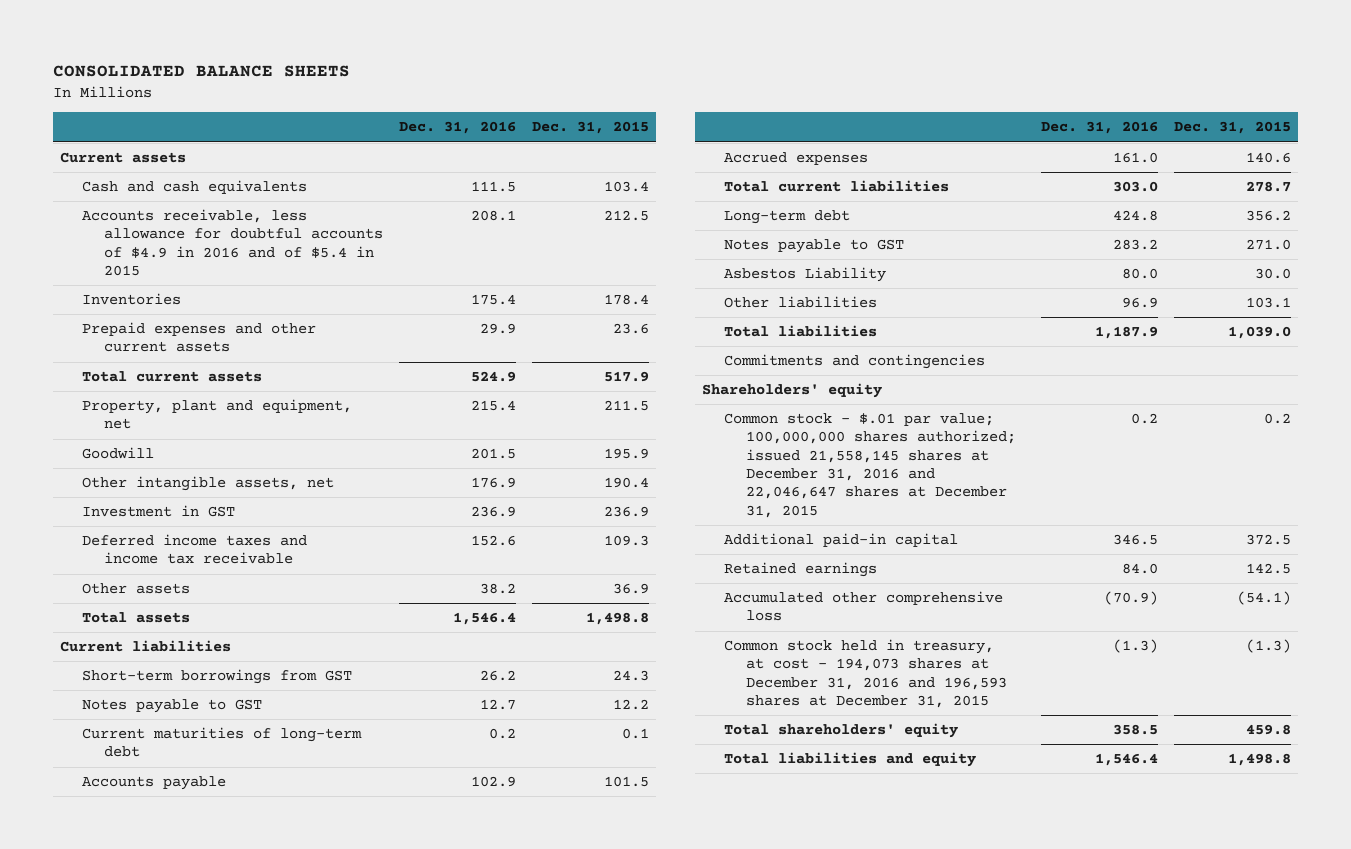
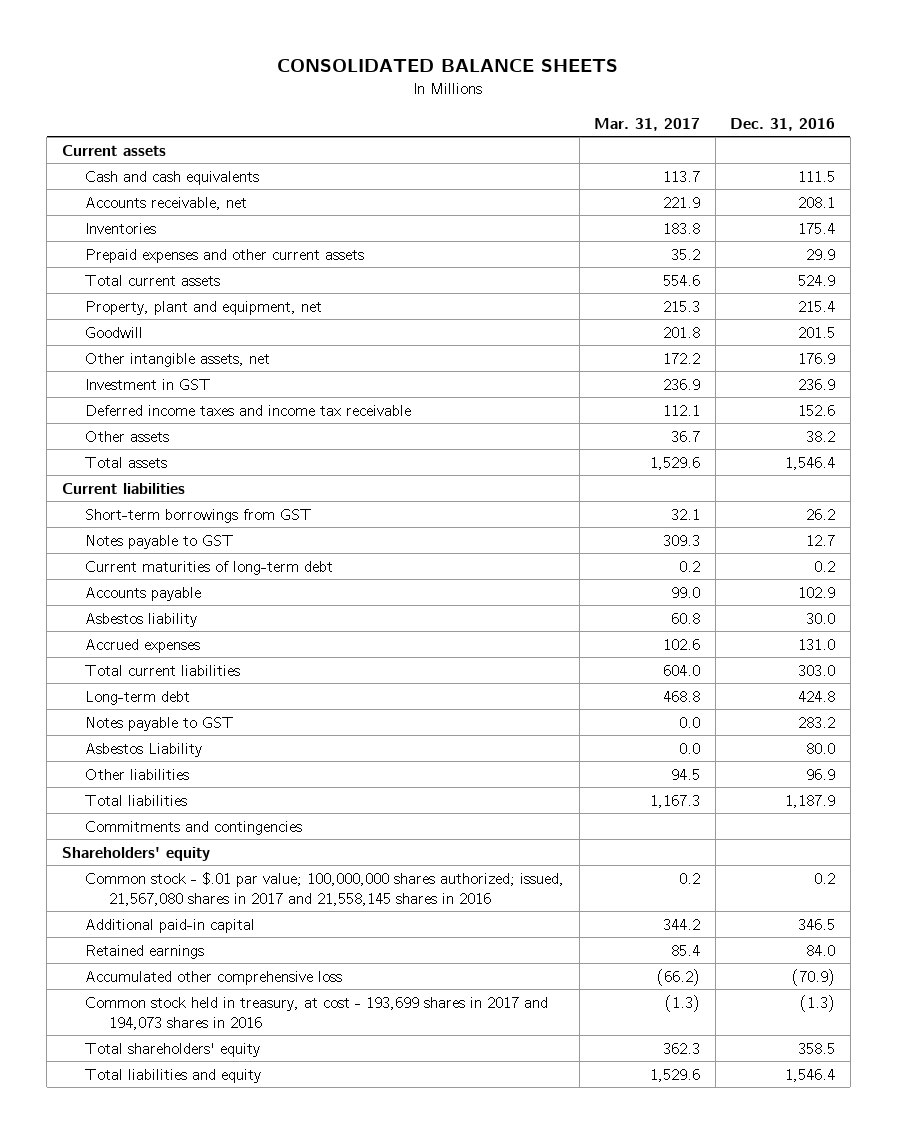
- | Dec. 31, 2016 | Dec. 31, 2015
+ | Mar. 31, 2017 | Dec. 31, 2016
- Accounts receivable, less allowance for doubtful accounts of $4.9 in 2016 and of $5.4 in 2015 | 208.1 | 212.5
+ Accounts receivable, net | 221.9 | 208.1
- Accrued expenses | 161.0 | 140.6
+ Asbestos liability | 60.8 | 30.0
+ Accrued expenses | 102.6 | 131.0
- Common stock - $.01 par value; 100,000,000 shares authorized; issued 21,558,145 shares at December 31, 2016 and 22,046,647 shares at December 31, 2015 | 0.2 | 0.2
+ Common stock - $.01 par value; 100,000,000 shares authorized; issued, 21,567,080 shares in 2017 and 21,558,145 shares in 2016 | 0.2 | 0.2
- Common stock held in treasury, at cost - 194,073 shares at December 31, 2016 and 196,593 shares at December 31, 2015 | (1.3) | (1.3)
+ Common stock held in treasury, at cost - 193,699 shares in 2017 and 194,073 shares in 2016 | (1.3) | (1.3)

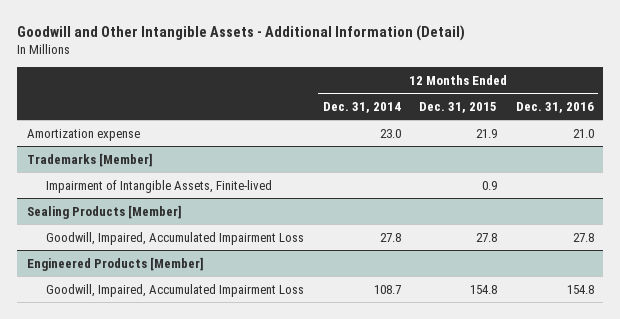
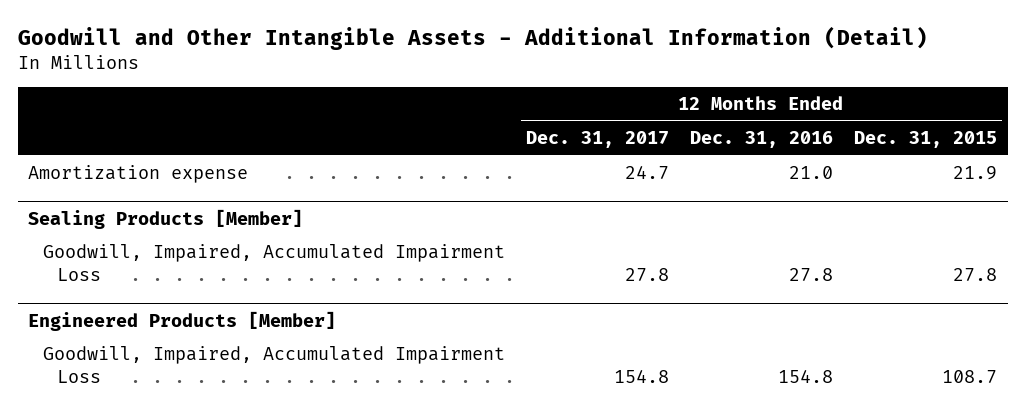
- | 12 Months Ended Dec. 31, 2014 | 12 Months Ended Dec. 31, 2015 | 12 Months Ended Dec. 31, 2016
+ | 12 Months Ended Dec. 31, 2017 | 12 Months Ended Dec. 31, 2016 | 12 Months Ended Dec. 31, 2015
- Trademarks [Member]
- Impairment of Intangible Assets, Finite-lived | | 0.9 |
@ Engineered Products [Member]
- Goodwill, Impaired, Accumulated Impairment Loss | 108.7 | 154.8 | 154.8
+ Goodwill, Impaired, Accumulated Impairment Loss | 154.8 | 154.8 | 108.7

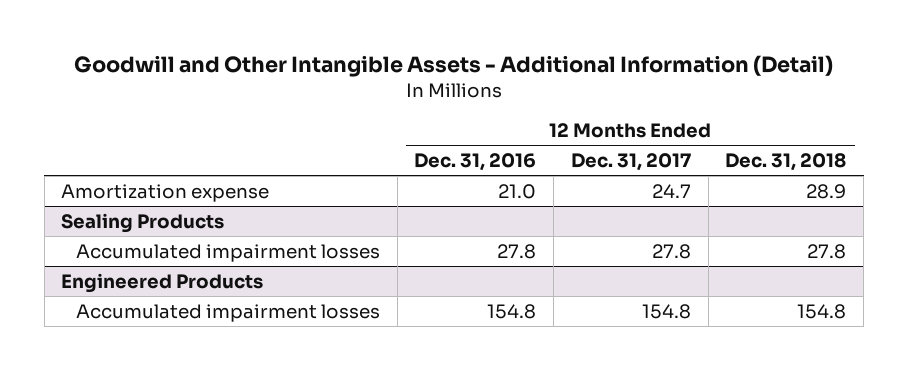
- | 12 Months Ended Dec. 31, 2017 | 12 Months Ended Dec. 31, 2016 | 12 Months Ended Dec. 31, 2015
+ | 12 Months Ended Dec. 31, 2016 | 12 Months Ended Dec. 31, 2017 | 12 Months Ended Dec. 31, 2018
- Sealing Products [Member]
- Goodwill, Impaired, Accumulated Impairment Loss | 27.8 | 27.8 | 27.8
- Engineered Products [Member]
- Goodwill, Impaired, Accumulated Impairment Loss | 154.8 | 154.8 | 108.7
+ Sealing Products
+ Accumulated impairment losses | 27.8 | 27.8 | 27.8
+ Engineered Products
+ Accumulated impairment losses | 154.8 | 154.8 | 154.8

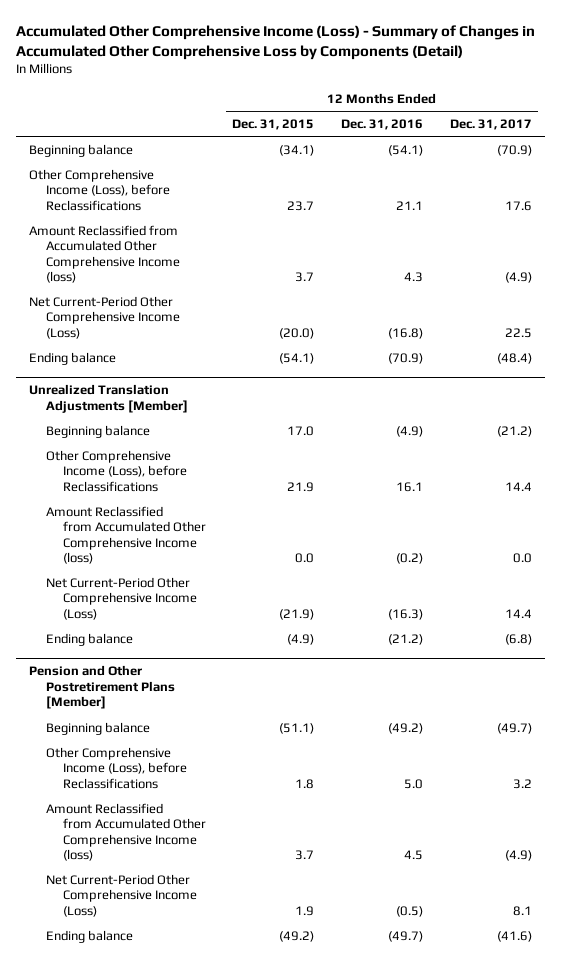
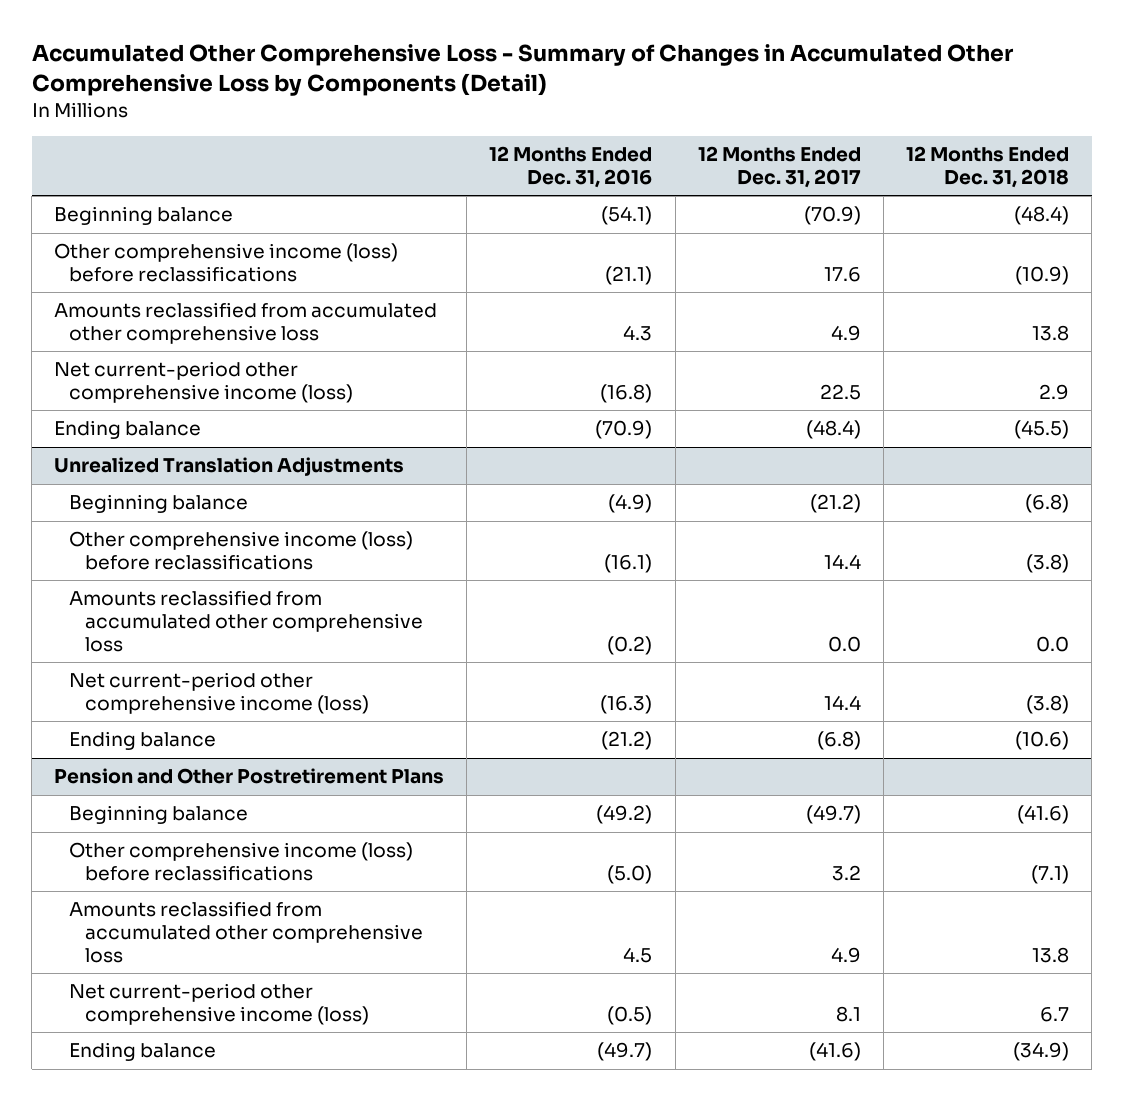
- Accumulated Other Comprehensive Income (Loss) - Summary of Changes in Accumulated Other Comprehensive Loss by Components (Detail)
+ Accumulated Other Comprehensive Loss - Summary of Changes in Accumulated Other Comprehensive Loss by Components (Detail)
- | 12 Months Ended Dec. 31, 2015 | 12 Months Ended Dec. 31, 2016 | 12 Months Ended Dec. 31, 2017
+ | 12 Months Ended Dec. 31, 2016 | 12 Months Ended Dec. 31, 2017 | 12 Months Ended Dec. 31, 2018
- Other Comprehensive Income (Loss), before Reclassifications | 23.7 | 21.1 | 17.6
- Amount Reclassified from Accumulated Other Comprehensive Income (loss) | 3.7 | 4.3 | (4.9)
- Net Current-Period Other Comprehensive Income (Loss) | (20.0) | (16.8) | 22.5
+ Other comprehensive income (loss) before reclassifications | (21.1) | 17.6 | (10.9)
+ Amounts reclassified from accumulated other comprehensive loss | 4.3 | 4.9 | 13.8
+ Net current-period other comprehensive income (loss) | (16.8) | 22.5 | 2.9
- Unrealized Translation Adjustments [Member]
+ Unrealized Translation Adjustments
- Other Comprehensive Income (Loss), before Reclassifications | 21.9 | 16.1 | 14.4
- Amount Reclassified from Accumulated Other Comprehensive Income (loss) | 0.0 | (0.2) | 0.0
- Net Current-Period Other Comprehensive Income (Loss) | (21.9) | (16.3) | 14.4
+ Other comprehensive income (loss) before reclassifications | (16.1) | 14.4 | (3.8)
+ Amounts reclassified from accumulated other comprehensive loss | (0.2) | 0.0 | 0.0
+ Net current-period other comprehensive income (loss) | (16.3) | 14.4 | (3.8)
- Pension and Other Postretirement Plans [Member]
+ Pension and Other Postretirement Plans
- Other Comprehensive Income (Loss), before Reclassifications | 1.8 | 5.0 | 3.2
- Amount Reclassified from Accumulated Other Comprehensive Income (loss) | 3.7 | 4.5 | (4.9)
- Net Current-Period Other Comprehensive Income (Loss) | 1.9 | (0.5) | 8.1
+ Other comprehensive income (loss) before reclassifications | (5.0) | 3.2 | (7.1)
+ Amounts reclassified from accumulated other comprehensive loss | 4.5 | 4.9 | 13.8
+ Net current-period other comprehensive income (loss) | (0.5) | 8.1 | 6.7

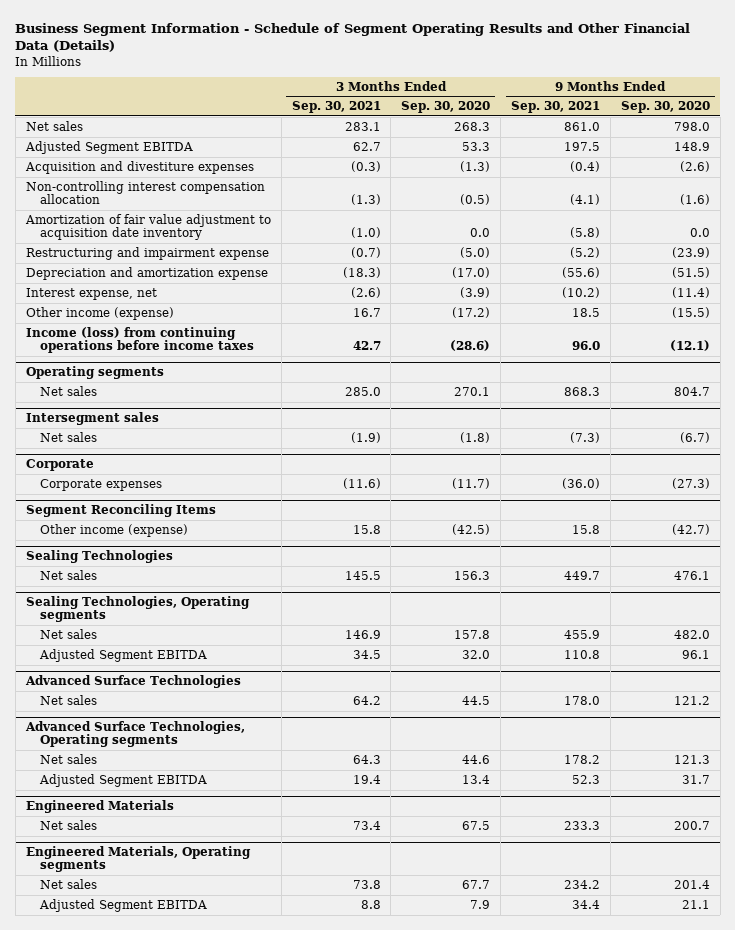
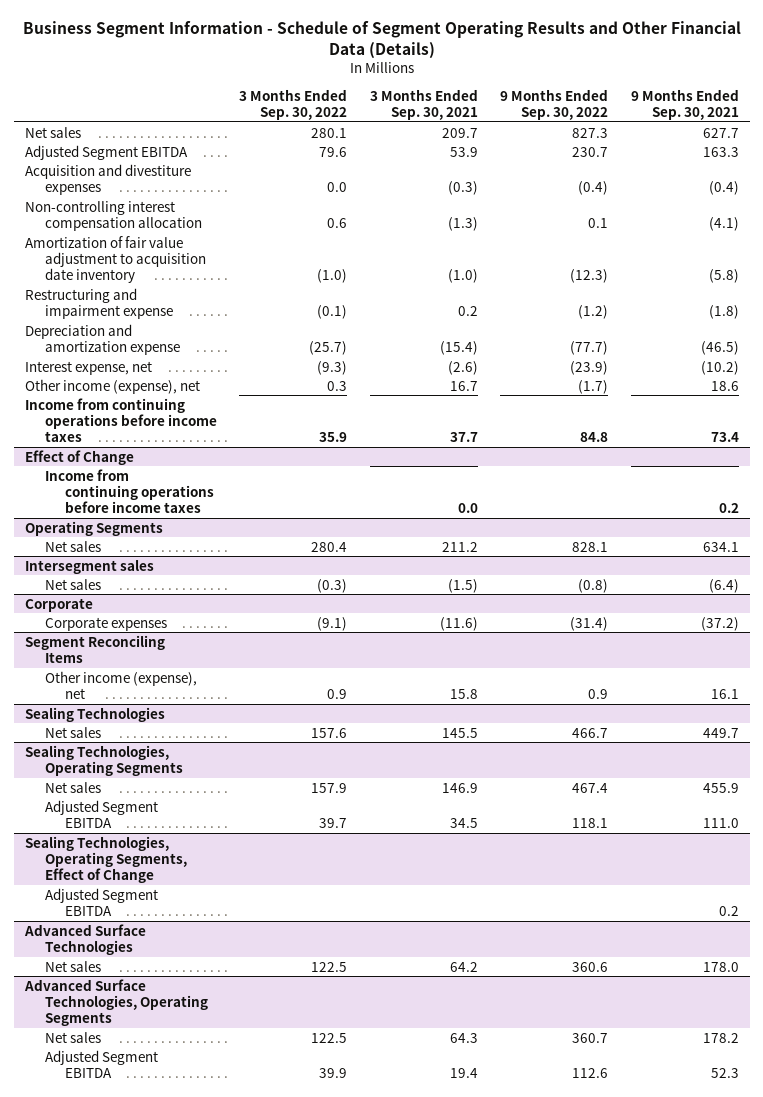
- | 3 Months Ended Sep. 30, 2021 | 3 Months Ended Sep. 30, 2020 | 9 Months Ended Sep. 30, 2021 | 9 Months Ended Sep. 30, 2020
+ | 3 Months Ended Sep. 30, 2022 | 3 Months Ended Sep. 30, 2021 | 9 Months Ended Sep. 30, 2022 | 9 Months Ended Sep. 30, 2021
- Net sales | 283.1 | 268.3 | 861.0 | 798.0
- Adjusted Segment EBITDA | 62.7 | 53.3 | 197.5 | 148.9
+ Net sales | 280.1 | 209.7 | 827.3 | 627.7
+ Adjusted Segment EBITDA | 79.6 | 53.9 | 230.7 | 163.3
- Restructuring and impairment expense | (0.7) | (5.0) | (5.2) | (23.9)
- Depreciation and amortization expense | (18.3) | (17.0) | (55.6) | (51.5)
+ Restructuring and impairment expense | (0.1) | 0.2 | (1.2) | (1.8)
+ Depreciation and amortization expense | (25.7) | (15.4) | (77.7) | (46.5)
- Other income (expense) | 16.7 | (17.2) | 18.5 | (15.5)
- Income (loss) from continuing operations before income taxes | 42.7 | (28.6) | 96.0 | (12.1)
- Operating segments
- Net sales | 285.0 | 270.1 | 868.3 | 804.7
+ Other income (expense), net | 0.3 | 16.7 | (1.7) | 18.6
+ Income from continuing operations before income taxes | 35.9 | 37.7 | 84.8 | 73.4
+ Effect of Change
+ Income from continuing operations before income taxes | | 0.0 | | 0.2
+ Operating Segments
+ Net sales | 280.4 | 211.2 | 828.1 | 634.1
@ Intersegment sales
- Net sales | (1.9) | (1.8) | (7.3) | (6.7)
+ Net sales | (0.3) | (1.5) | (0.8) | (6.4)
@ Corporate
- Corporate expenses | (11.6) | (11.7) | (36.0) | (27.3)
+ Corporate expenses | (9.1) | (11.6) | (31.4) | (37.2)
@ Segment Reconciling Items
- Other income (expense) | 15.8 | (42.5) | 15.8 | (42.7)
+ Other income (expense), net | 0.9 | 15.8 | 0.9 | 16.1
- Sealing Technologies, Operating segments
+ Sealing Technologies, Operating Segments
- Adjusted Segment EBITDA | 34.5 | 32.0 | 110.8 | 96.1
+ Adjusted Segment EBITDA | 39.7 | 34.5 | 118.1 | 111.0
+ Sealing Technologies, Operating Segments, Effect of Change
+ Adjusted Segment EBITDA | | | | 0.2
- Advanced Surface Technologies, Operating segments
+ Advanced Surface Technologies, Operating Segments
- Engineered Materials
- Net sales | 73.4 | 67.5 | 233.3 | 200.7
- Engineered Materials, Operating segments
- Net sales | 73.8 | 67.7 | 234.2 | 201.4
- Adjusted Segment EBITDA | 8.8 | 7.9 | 34.4 | 21.1

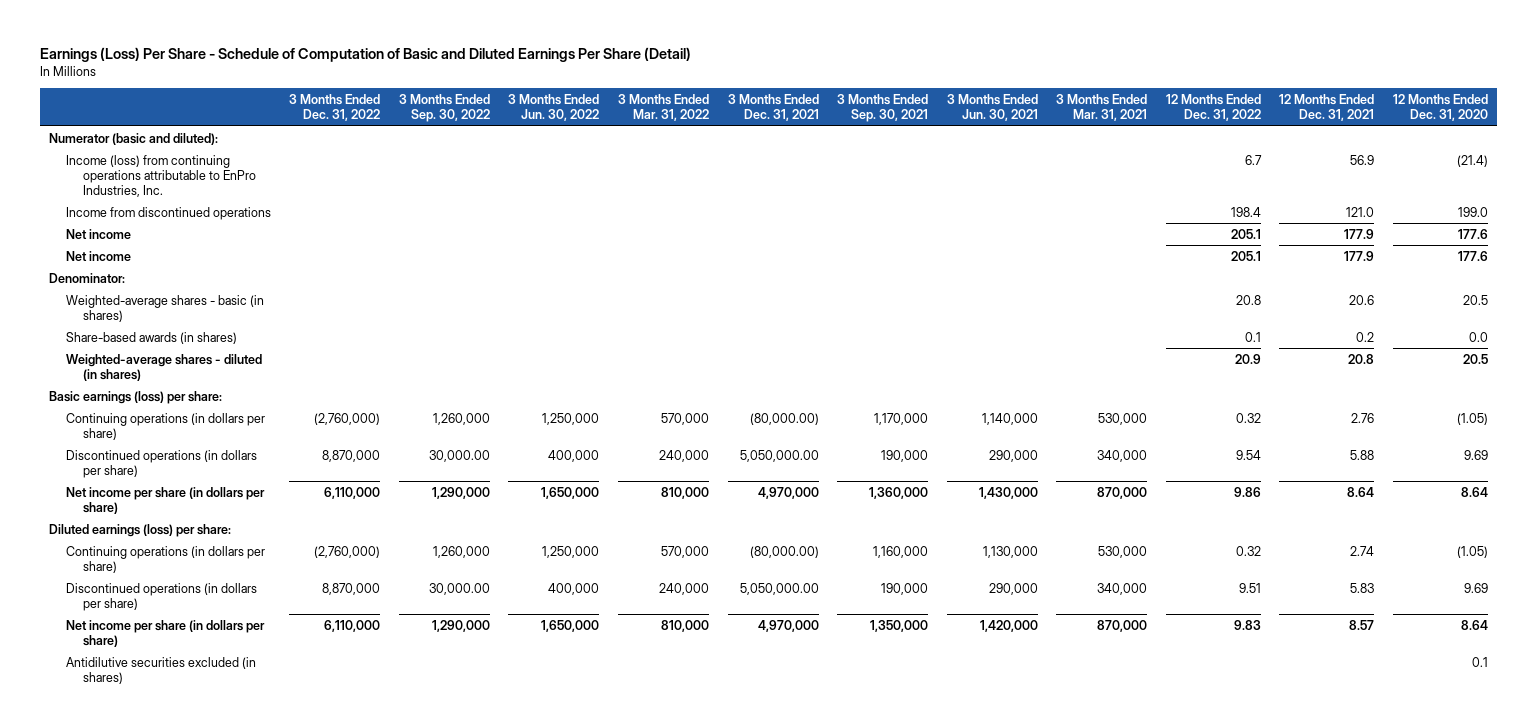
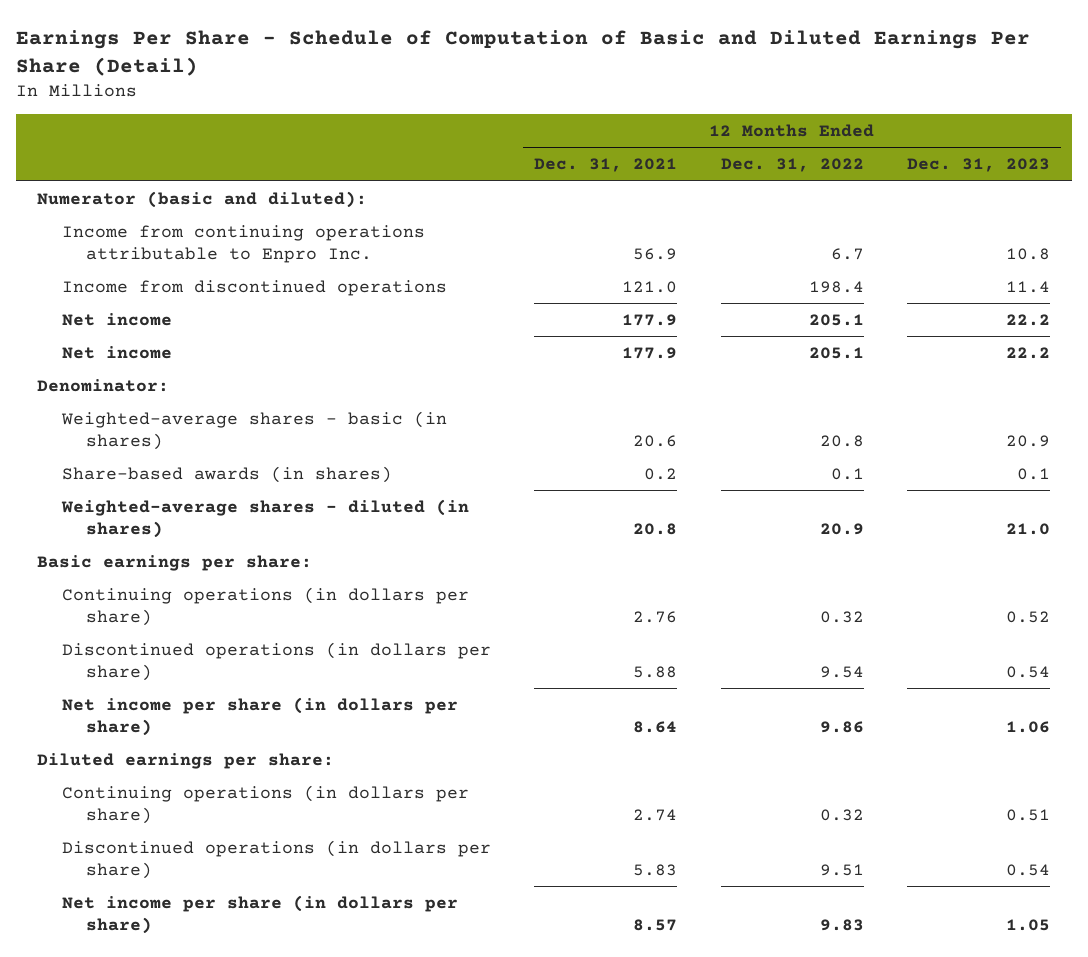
- Earnings (Loss) Per Share - Schedule of Computation of Basic and Diluted Earnings Per Share (Detail)
+ Earnings Per Share - Schedule of Computation of Basic and Diluted Earnings Per Share (Detail)
- | 3 Months Ended Dec. 31, 2022 | 3 Months Ended Sep. 30, 2022 | 3 Months Ended Jun. 30, 2022 | 3 Months Ended Mar. 31, 2022 | 3 Months Ended Dec. 31, 2021 | 3 Months Ended Sep. 30, 2021 | 3 Months Ended Jun. 30, 2021 | 3 Months Ended Mar. 31, 2021 | 12 Months Ended Dec. 31, 2022 | 12 Months Ended Dec. 31, 2021 | 12 Months Ended Dec. 31, 2020
+ | 12 Months Ended Dec. 31, 2021 | 12 Months Ended Dec. 31, 2022 | 12 Months Ended Dec. 31, 2023
- Income (loss) from continuing operations attributable to EnPro Industries, Inc. | | | | | | | | | 6.7 | 56.9 | (21.4)
+ Income from continuing operations attributable to Enpro Inc. | 56.9 | 6.7 | 10.8
- Basic earnings (loss) per share:
+ Basic earnings per share:
- Diluted earnings (loss) per share:
+ Diluted earnings per share:
- Antidilutive securities excluded (in shares) | | | | | | | | | | | 0.1

